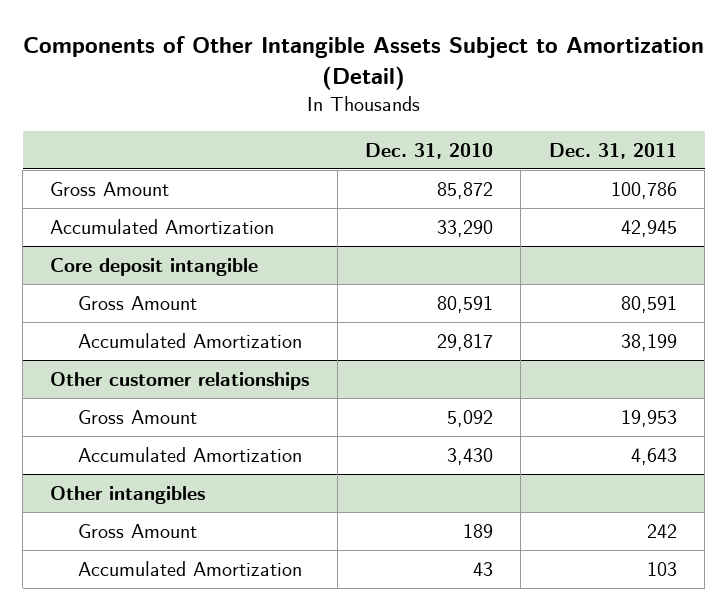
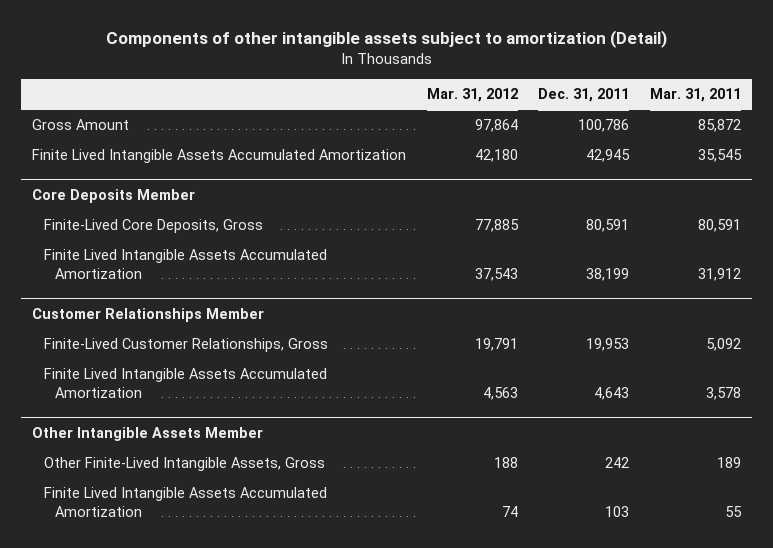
- Components of Other Intangible Assets Subject to Amortization (Detail)
+ Components of other intangible assets subject to amortization (Detail)
- | Dec. 31, 2010 | Dec. 31, 2011
+ | Mar. 31, 2012 | Dec. 31, 2011 | Mar. 31, 2011
- Accumulated Amortization | 33,290 | 42,945
- Core deposit intangible
- Gross Amount | 80,591 | 80,591
- Accumulated Amortization | 29,817 | 38,199
- Other customer relationships
- Gross Amount | 5,092 | 19,953
- Accumulated Amortization | 3,430 | 4,643
- Other intangibles
- Gross Amount | 189 | 242
- Accumulated Amortization | 43 | 103
+ Finite Lived Intangible Assets Accumulated Amortization | 42,180 | 42,945 | 35,545
+ Core Deposits Member
+ Finite-Lived Core Deposits, Gross | 77,885 | 80,591 | 80,591
+ Finite Lived Intangible Assets Accumulated Amortization | 37,543 | 38,199 | 31,912
+ Customer Relationships Member
+ Finite-Lived Customer Relationships, Gross | 19,791 | 19,953 | 5,092
+ Finite Lived Intangible Assets Accumulated Amortization | 4,563 | 4,643 | 3,578
+ Other Intangible Assets Member
+ Other Finite-Lived Intangible Assets, Gross | 188 | 242 | 189
+ Finite Lived Intangible Assets Accumulated Amortization | 74 | 103 | 55

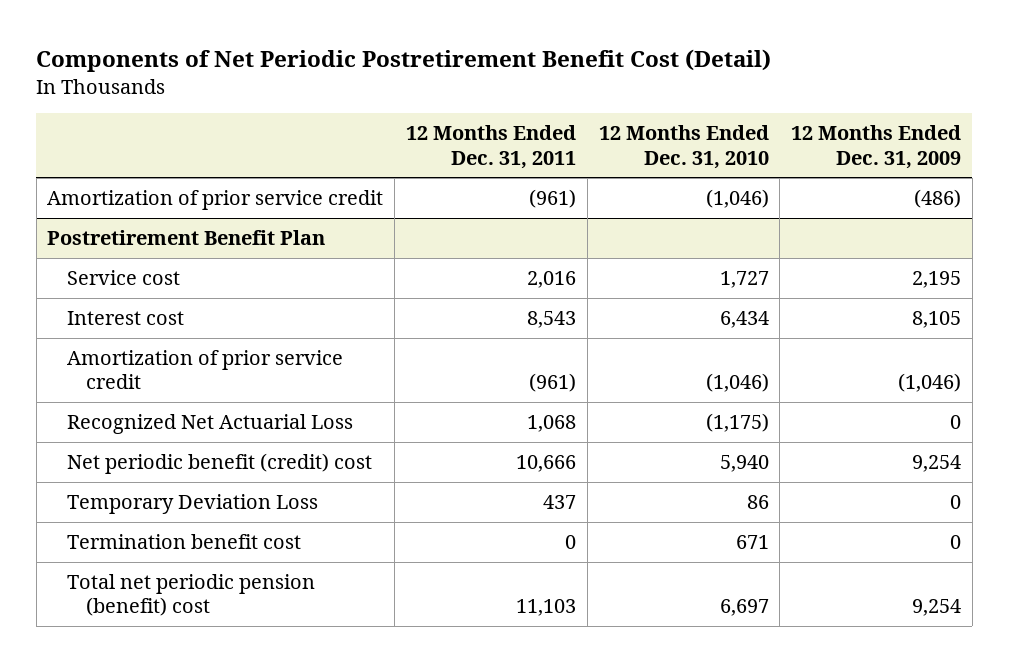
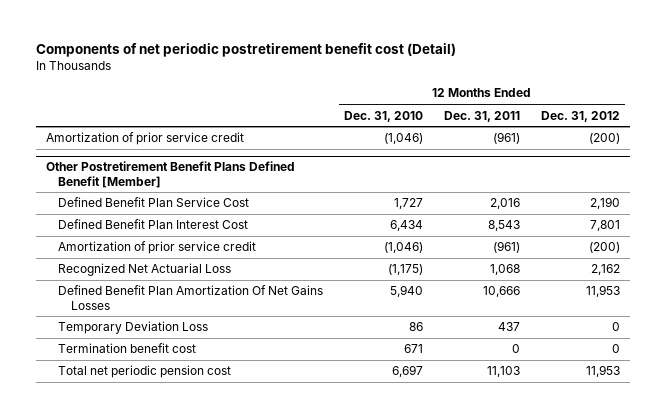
- Components of Net Periodic Postretirement Benefit Cost (Detail)
+ Components of net periodic postretirement benefit cost (Detail)
- | 12 Months Ended Dec. 31, 2011 | 12 Months Ended Dec. 31, 2010 | 12 Months Ended Dec. 31, 2009
+ | 12 Months Ended Dec. 31, 2010 | 12 Months Ended Dec. 31, 2011 | 12 Months Ended Dec. 31, 2012
- Postretirement Benefit Plan
- Service cost | 2,016 | 1,727 | 2,195
- Interest cost | 8,543 | 6,434 | 8,105
+ Other Postretirement Benefit Plans Defined Benefit [Member]
+ Defined Benefit Plan Service Cost | 1,727 | 2,016 | 2,190
+ Defined Benefit Plan Interest Cost | 6,434 | 8,543 | 7,801
- Net periodic benefit (credit) cost | 10,666 | 5,940 | 9,254
+ Defined Benefit Plan Amortization Of Net Gains Losses | 5,940 | 10,666 | 11,953
- Total net periodic pension (benefit) cost | 11,103 | 6,697 | 9,254
+ Total net periodic pension cost | 6,697 | 11,103 | 11,953

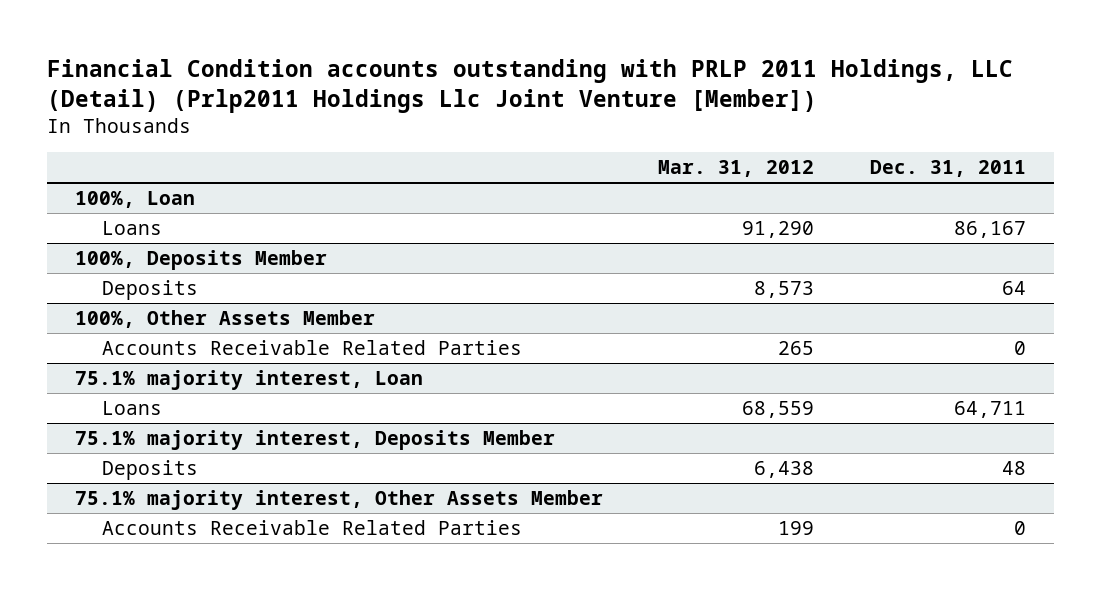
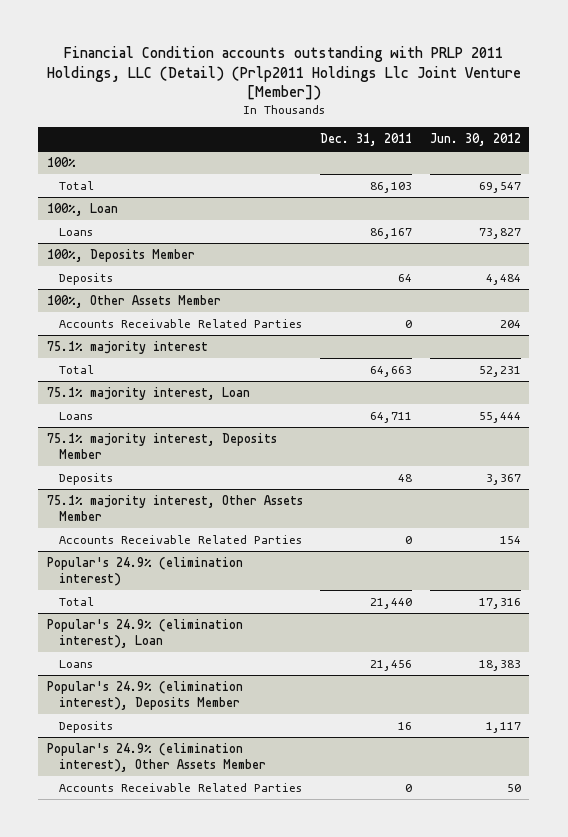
- | Mar. 31, 2012 | Dec. 31, 2011
+ | Dec. 31, 2011 | Jun. 30, 2012
+ 100%
+ Total | 86,103 | 69,547
+ 75.1% majority interest
+ Total | 64,663 | 52,231
+ Popular's 24.9% (elimination interest)
+ Total | 21,440 | 17,316
+ Popular's 24.9% (elimination interest), Loan
+ Loans | 21,456 | 18,383
+ Popular's 24.9% (elimination interest), Deposits Member
+ Deposits | 16 | 1,117
+ Popular's 24.9% (elimination interest), Other Assets Member
+ Accounts Receivable Related Parties | 0 | 50

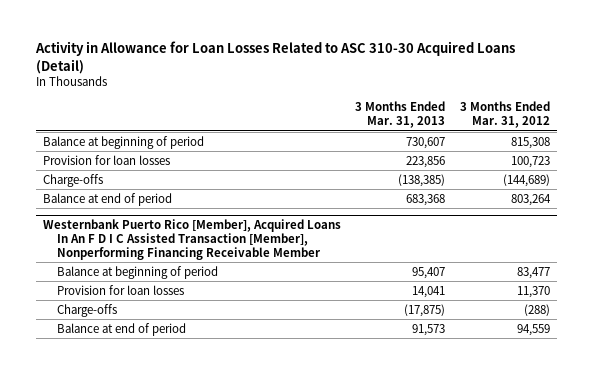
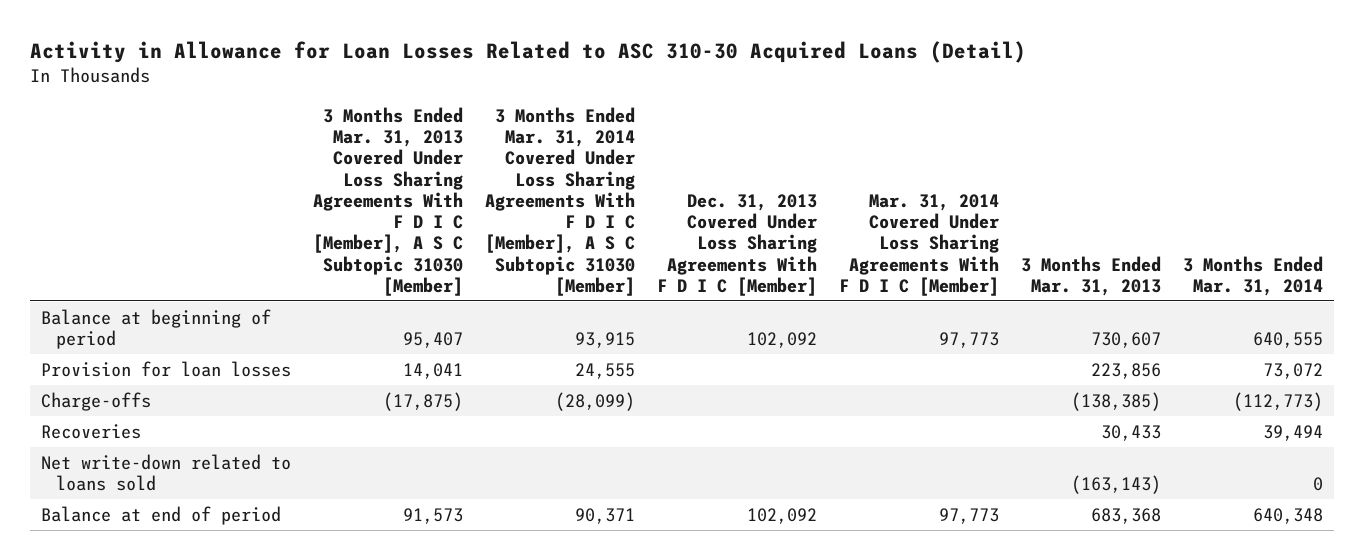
- | 3 Months Ended Mar. 31, 2013 | 3 Months Ended Mar. 31, 2012
+ | 3 Months Ended Mar. 31, 2013 Covered Under Loss Sharing Agreements With F D I C [Member], A S C Subtopic 31030 [Member] | 3 Months Ended Mar. 31, 2014 Covered Under Loss Sharing Agreements With F D I C [Member], A S C Subtopic 31030 [Member] | Dec. 31, 2013 Covered Under Loss Sharing Agreements With F D I C [Member] | Mar. 31, 2014 Covered Under Loss Sharing Agreements With F D I C [Member] | 3 Months Ended Mar. 31, 2013 | 3 Months Ended Mar. 31, 2014
+ Recoveries | | | | | 30,433 | 39,494
+ Net write-down related to loans sold | | | | | (163,143) | 0
- Westernbank Puerto Rico [Member], Acquired Loans In An F D I C Assisted Transaction [Member], Nonperforming Financing Receivable Member
- Balance at beginning of period | 95,407 | 83,477
- Provision for loan losses | 14,041 | 11,370
- Charge-offs | (17,875) | (288)
- Balance at end of period | 91,573 | 94,559

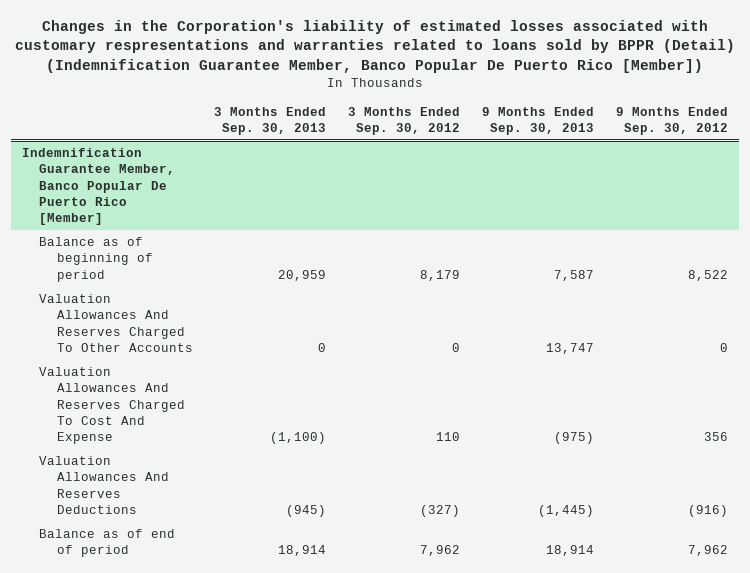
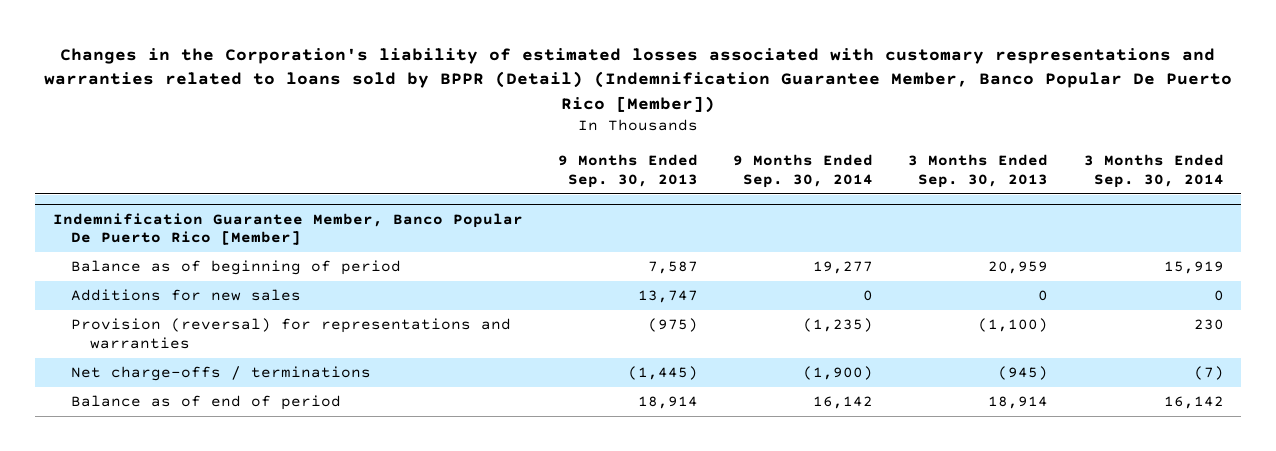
- | 3 Months Ended Sep. 30, 2013 | 3 Months Ended Sep. 30, 2012 | 9 Months Ended Sep. 30, 2013 | 9 Months Ended Sep. 30, 2012
+ | 9 Months Ended Sep. 30, 2013 | 9 Months Ended Sep. 30, 2014 | 3 Months Ended Sep. 30, 2013 | 3 Months Ended Sep. 30, 2014
@ Indemnification Guarantee Member, Banco Popular De Puerto Rico [Member]
- Valuation Allowances And Reserves Charged To Other Accounts | 0 | 0 | 13,747 | 0
- Valuation Allowances And Reserves Charged To Cost And Expense | (1,100) | 110 | (975) | 356
- Valuation Allowances And Reserves Deductions | (945) | (327) | (1,445) | (916)
+ Additions for new sales | 13,747 | 0 | 0 | 0
+ Provision (reversal) for representations and warranties | (975) | (1,235) | (1,100) | 230
+ Net charge-offs / terminations | (1,445) | (1,900) | (945) | (7)

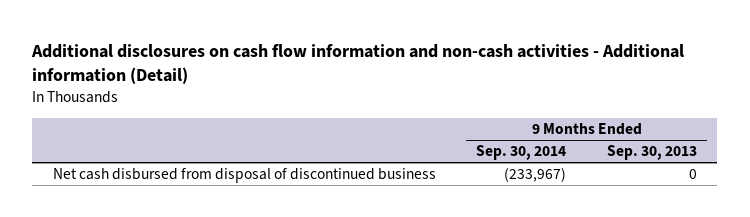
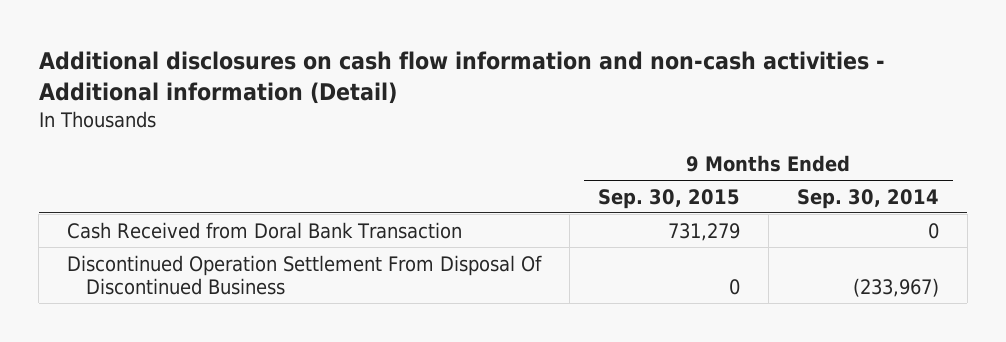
- | 9 Months Ended Sep. 30, 2014 | 9 Months Ended Sep. 30, 2013
+ | 9 Months Ended Sep. 30, 2015 | 9 Months Ended Sep. 30, 2014
- Net cash disbursed from disposal of discontinued business | (233,967) | 0
+ Cash Received from Doral Bank Transaction | 731,279 | 0
+ Discontinued Operation Settlement From Disposal Of Discontinued Business | 0 | (233,967)

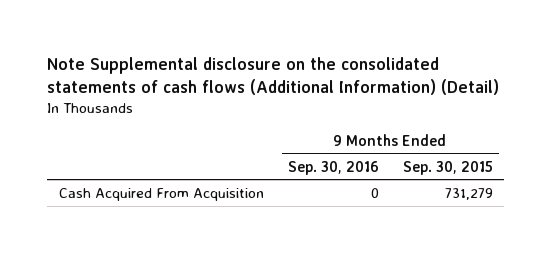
- Additional disclosures on cash flow information and non-cash activities - Additional information (Detail)
+ Note Supplemental disclosure on the consolidated statements of cash flows (Additional Information) (Detail)
- | 9 Months Ended Sep. 30, 2015 | 9 Months Ended Sep. 30, 2014
+ | 9 Months Ended Sep. 30, 2016 | 9 Months Ended Sep. 30, 2015
- Cash Received from Doral Bank Transaction | 731,279 | 0
- Discontinued Operation Settlement From Disposal Of Discontinued Business | 0 | (233,967)
+ Cash Acquired From Acquisition | 0 | 731,279

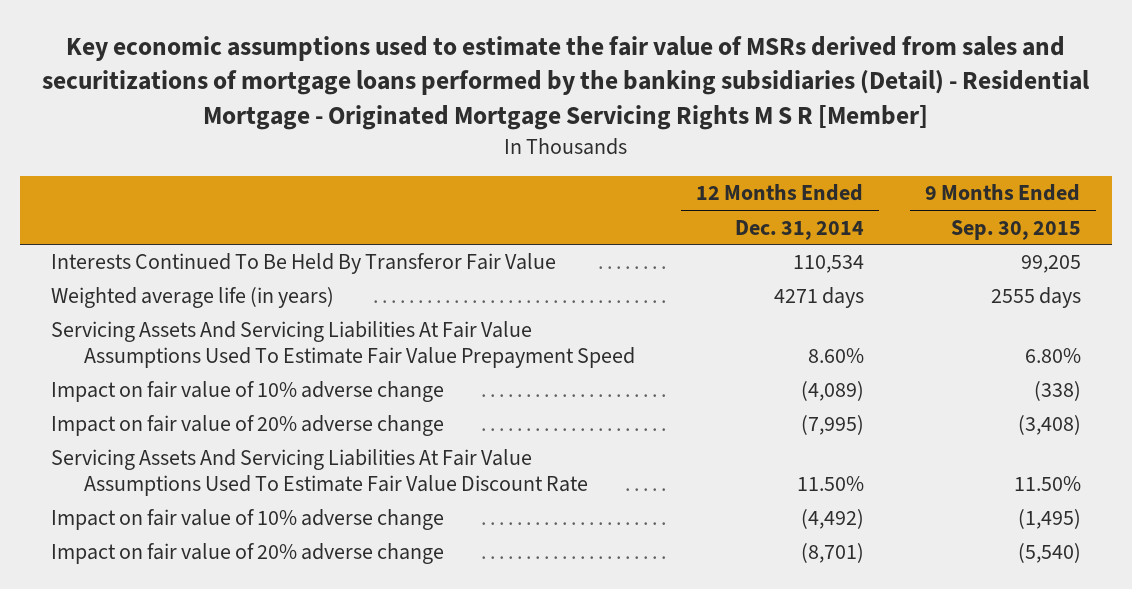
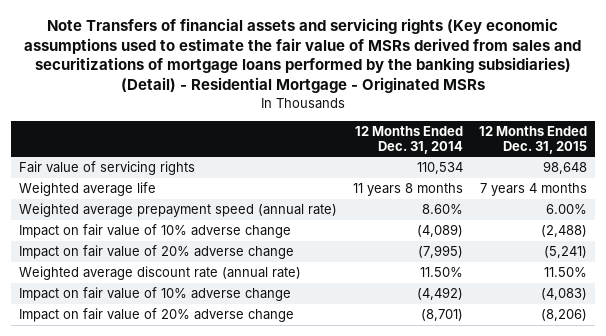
- Key economic assumptions used to estimate the fair value of MSRs derived from sales and securitizations of mortgage loans performed by the banking subsidiaries (Detail) - Residential Mortgage - Originated Mortgage Servicing Rights M S R [Member]
+ Note Transfers of financial assets and servicing rights (Key economic assumptions used to estimate the fair value of MSRs derived from sales and securitizations of mortgage loans performed by the banking subsidiaries) (Detail) - Residential Mortgage - Originated MSRs
- | 12 Months Ended Dec. 31, 2014 | 9 Months Ended Sep. 30, 2015
+ | 12 Months Ended Dec. 31, 2014 | 12 Months Ended Dec. 31, 2015
- Interests Continued To Be Held By Transferor Fair Value | 110,534 | 99,205
- Weighted average life (in years) | 4271 days | 2555 days
- Servicing Assets And Servicing Liabilities At Fair Value Assumptions Used To Estimate Fair Value Prepayment Speed | 8.60% | 6.80%
+ Fair value of servicing rights | 110,534 | 98,648
+ Weighted average life | 11 years 8 months | 7 years 4 months
+ Weighted average prepayment speed (annual rate) | 8.60% | 6.00%
- Servicing Assets And Servicing Liabilities At Fair Value Assumptions Used To Estimate Fair Value Discount Rate | 11.50% | 11.50%
+ Weighted average discount rate (annual rate) | 11.50% | 11.50%

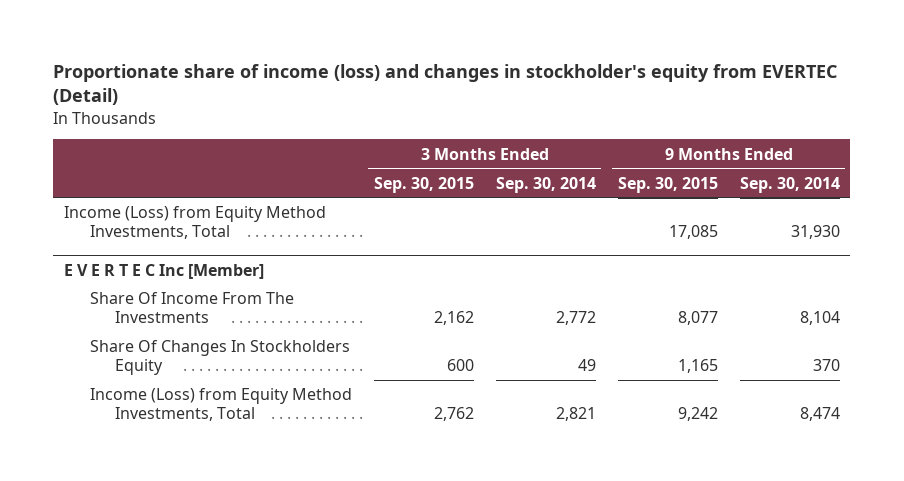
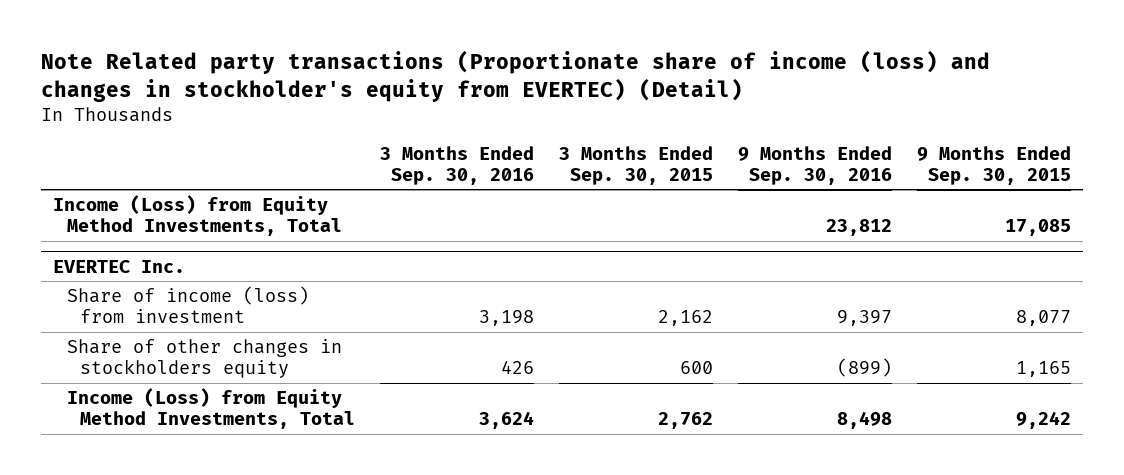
- Proportionate share of income (loss) and changes in stockholder's equity from EVERTEC (Detail)
+ Note Related party transactions (Proportionate share of income (loss) and changes in stockholder's equity from EVERTEC) (Detail)
- | 3 Months Ended Sep. 30, 2015 | 3 Months Ended Sep. 30, 2014 | 9 Months Ended Sep. 30, 2015 | 9 Months Ended Sep. 30, 2014
+ | 3 Months Ended Sep. 30, 2016 | 3 Months Ended Sep. 30, 2015 | 9 Months Ended Sep. 30, 2016 | 9 Months Ended Sep. 30, 2015
- E V E R T E C Inc [Member]
- Share Of Income From The Investments | 2,162 | 2,772 | 8,077 | 8,104
- Share Of Changes In Stockholders Equity | 600 | 49 | 1,165 | 370
+ EVERTEC Inc.
+ Share of income (loss) from investment | 3,198 | 2,162 | 9,397 | 8,077
+ Share of other changes in stockholders equity | 426 | 600 | (899) | 1,165

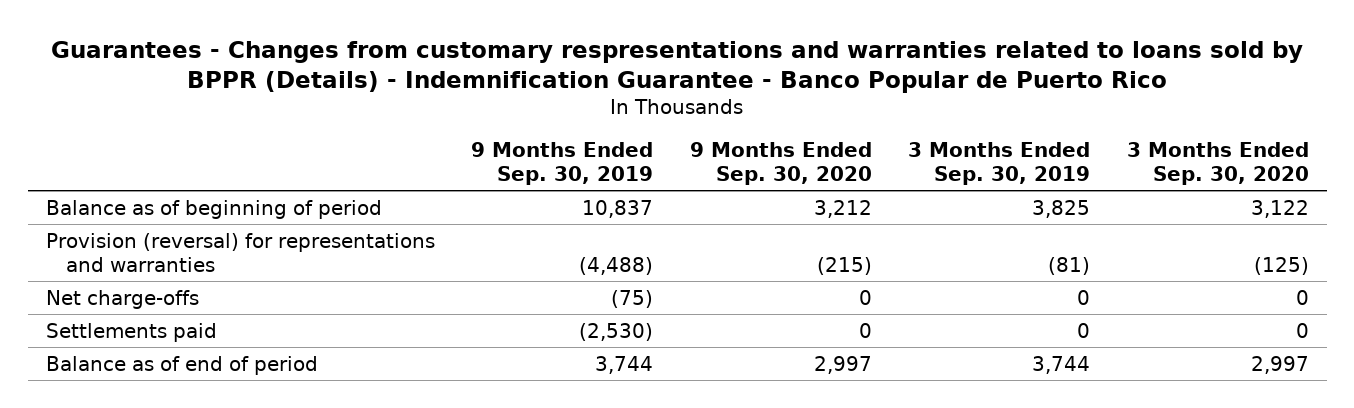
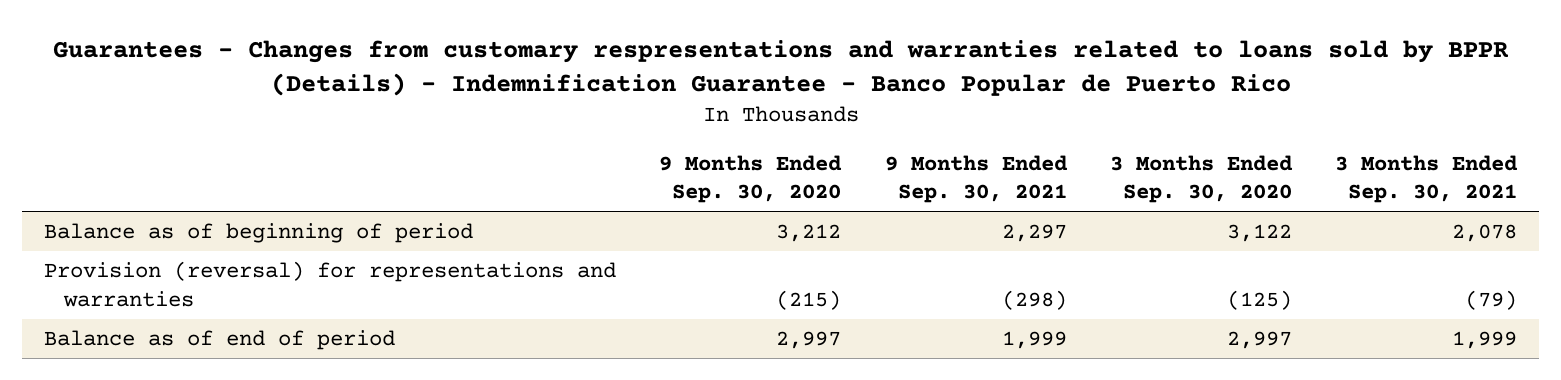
- | 9 Months Ended Sep. 30, 2019 | 9 Months Ended Sep. 30, 2020 | 3 Months Ended Sep. 30, 2019 | 3 Months Ended Sep. 30, 2020
+ | 9 Months Ended Sep. 30, 2020 | 9 Months Ended Sep. 30, 2021 | 3 Months Ended Sep. 30, 2020 | 3 Months Ended Sep. 30, 2021
- Net charge-offs | (75) | 0 | 0 | 0
- Settlements paid | (2,530) | 0 | 0 | 0

